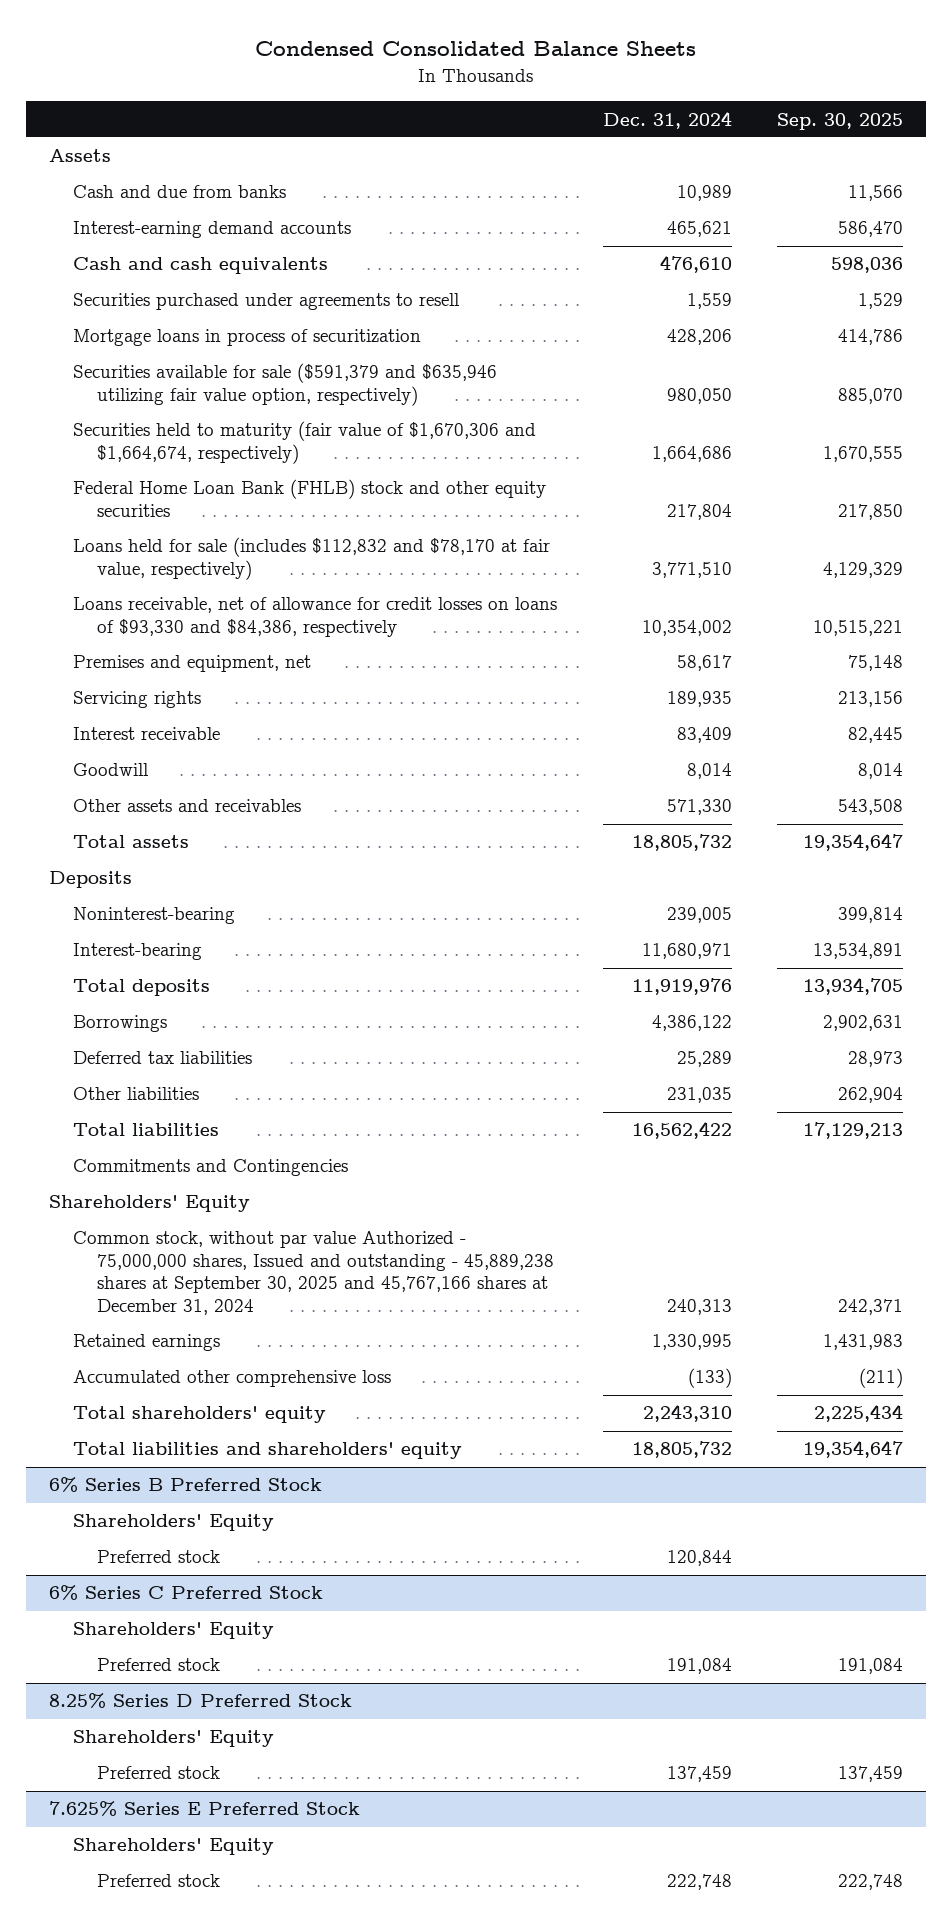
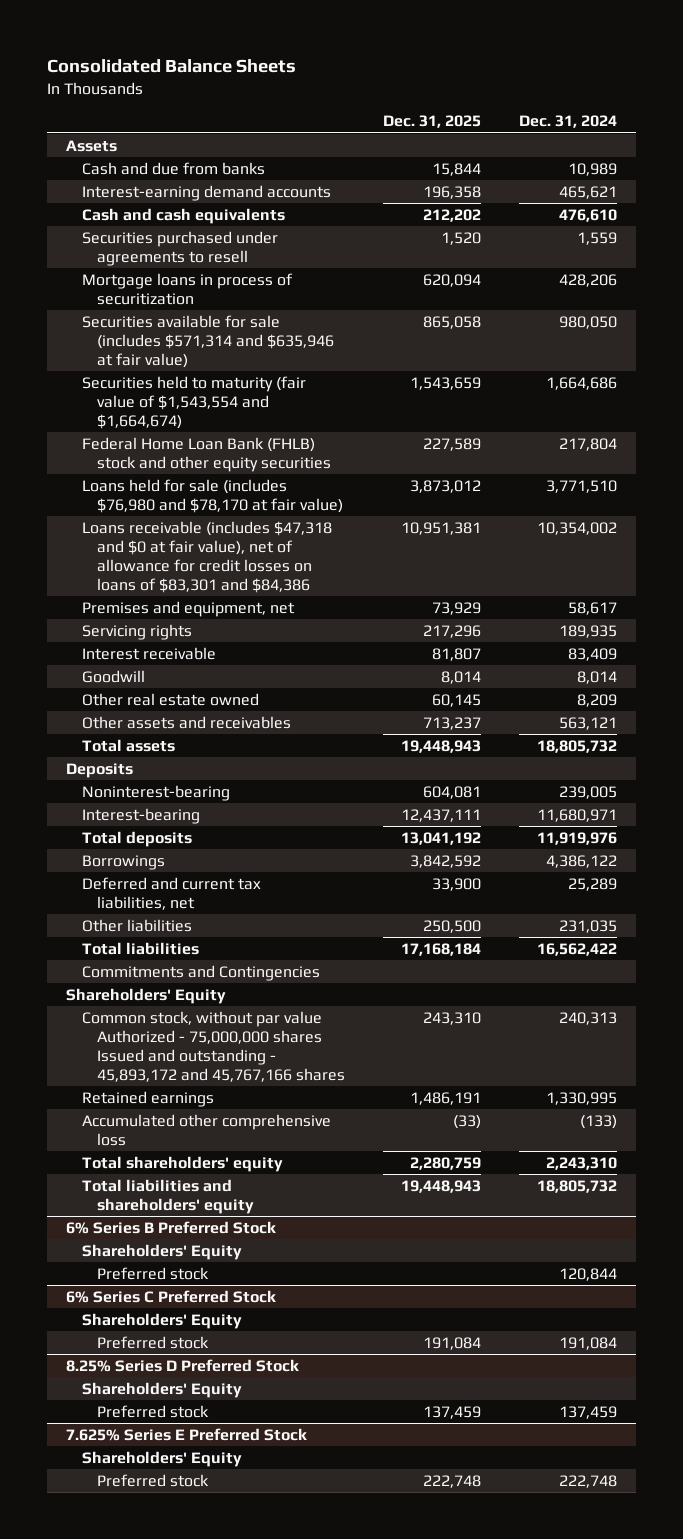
- Condensed Consolidated Balance Sheets
+ Consolidated Balance Sheets
- | Dec. 31, 2024 | Sep. 30, 2025
+ | Dec. 31, 2025 | Dec. 31, 2024
- Securities available for sale ($591,379 and $635,946 utilizing fair value option, respectively) | 980,050 | 885,070
- Securities held to maturity (fair value of $1,670,306 and $1,664,674, respectively) | 1,664,686 | 1,670,555
+ Securities available for sale (includes $571,314 and $635,946 at fair value) | 865,058 | 980,050
+ Securities held to maturity (fair value of $1,543,554 and $1,664,674) | 1,543,659 | 1,664,686
- Loans held for sale (includes $112,832 and $78,170 at fair value, respectively) | 3,771,510 | 4,129,329
- Loans receivable, net of allowance for credit losses on loans of $93,330 and $84,386, respectively | 10,354,002 | 10,515,221
+ Loans held for sale (includes $76,980 and $78,170 at fair value) | 3,873,012 | 3,771,510
+ Loans receivable (includes $47,318 and $0 at fair value), net of allowance for credit losses on loans of $83,301 and $84,386 | 10,951,381 | 10,354,002
- Other assets and receivables | 571,330 | 543,508
+ Other real estate owned | 60,145 | 8,209
+ Other assets and receivables | 713,237 | 563,121
- Deferred tax liabilities | 25,289 | 28,973
+ Deferred and current tax liabilities, net | 33,900 | 25,289
- Common stock, without par value Authorized - 75,000,000 shares, Issued and outstanding - 45,889,238 shares at September 30, 2025 and 45,767,166 shares at December 31, 2024 | 240,313 | 242,371
+ Common stock, without par value Authorized - 75,000,000 shares Issued and outstanding - 45,893,172 and 45,767,166 shares | 243,310 | 240,313

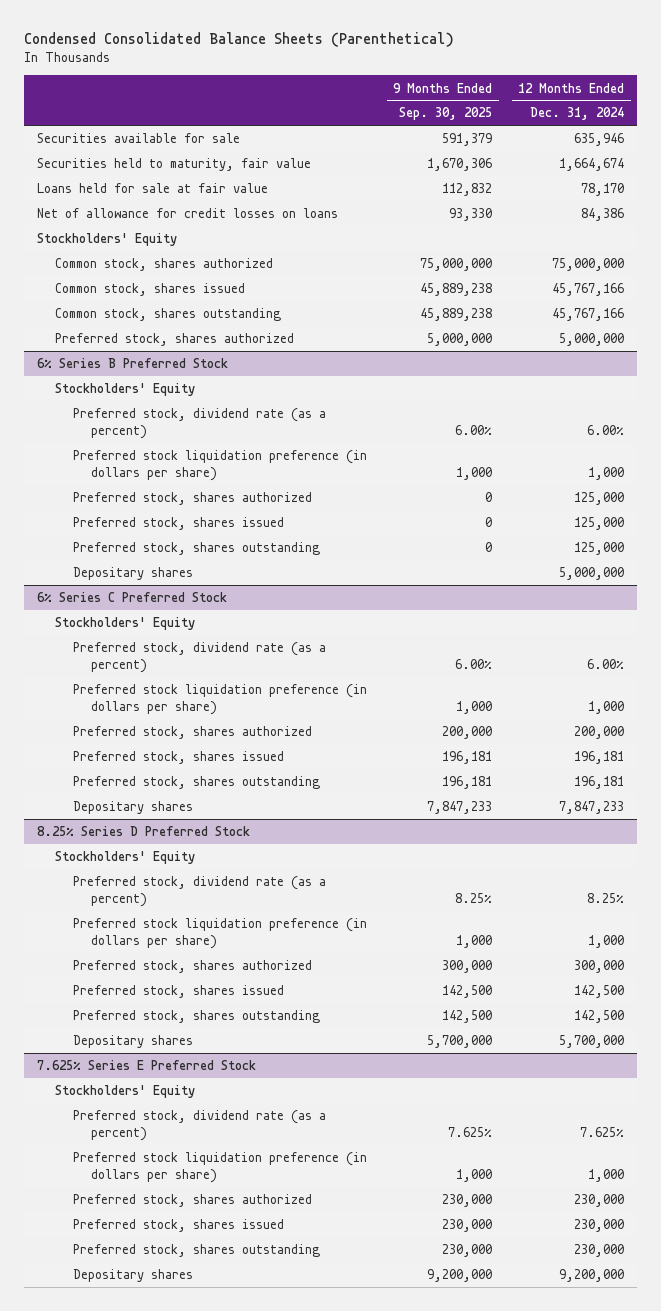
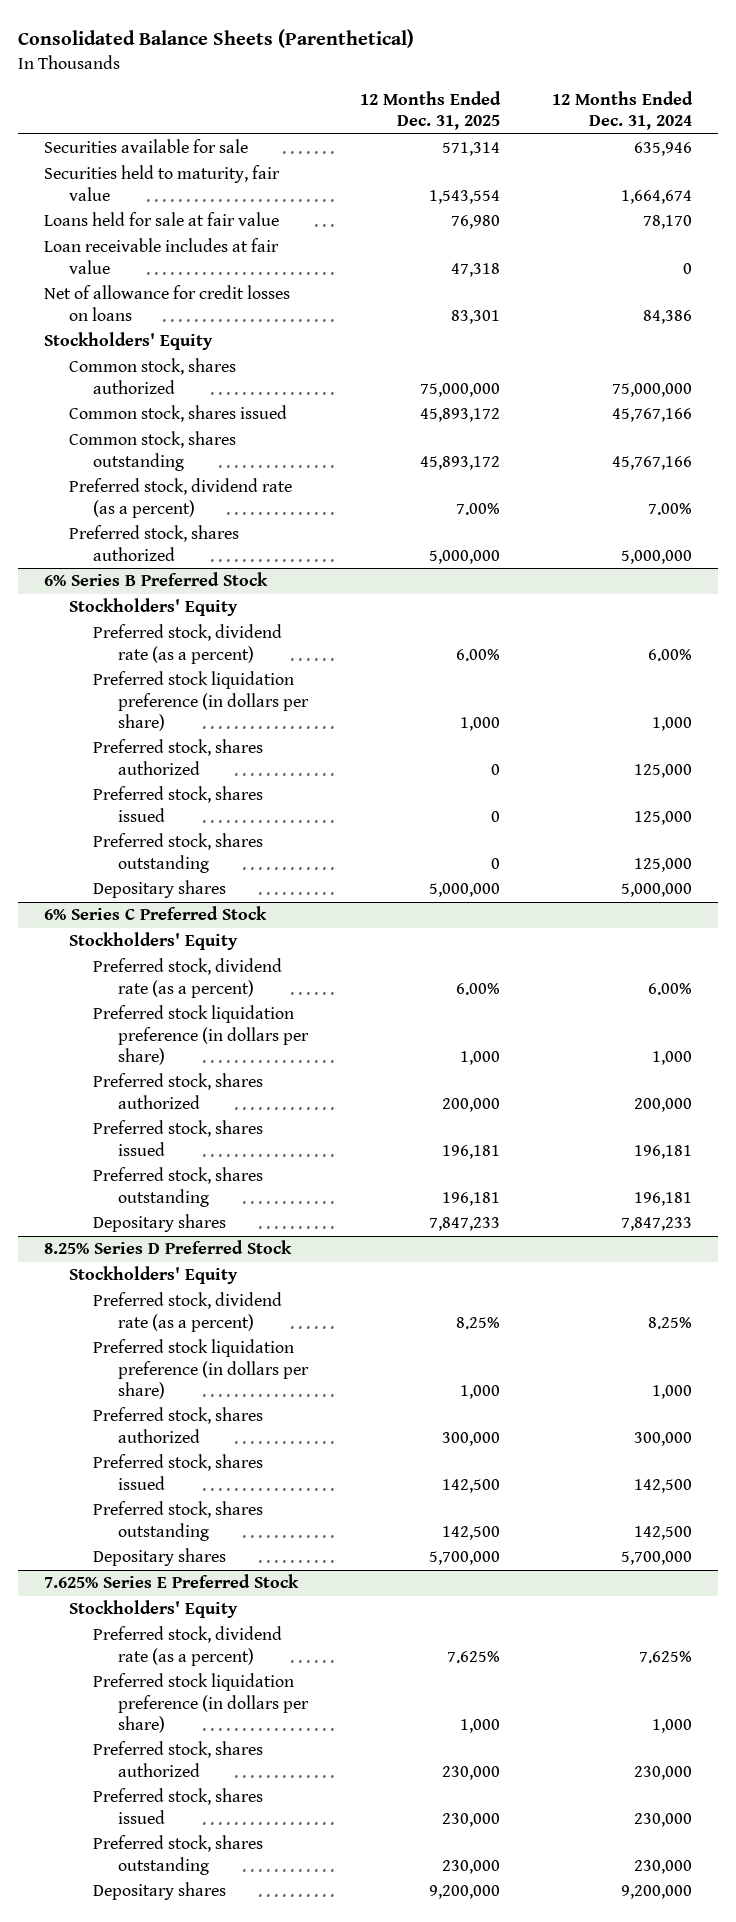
- Condensed Consolidated Balance Sheets (Parenthetical)
+ Consolidated Balance Sheets (Parenthetical)
- | 9 Months Ended Sep. 30, 2025 | 12 Months Ended Dec. 31, 2024
+ | 12 Months Ended Dec. 31, 2025 | 12 Months Ended Dec. 31, 2024
+ Loan receivable includes at fair value | 47,318 | 0
+ Preferred stock, dividend rate (as a percent) | 7.00% | 7.00%

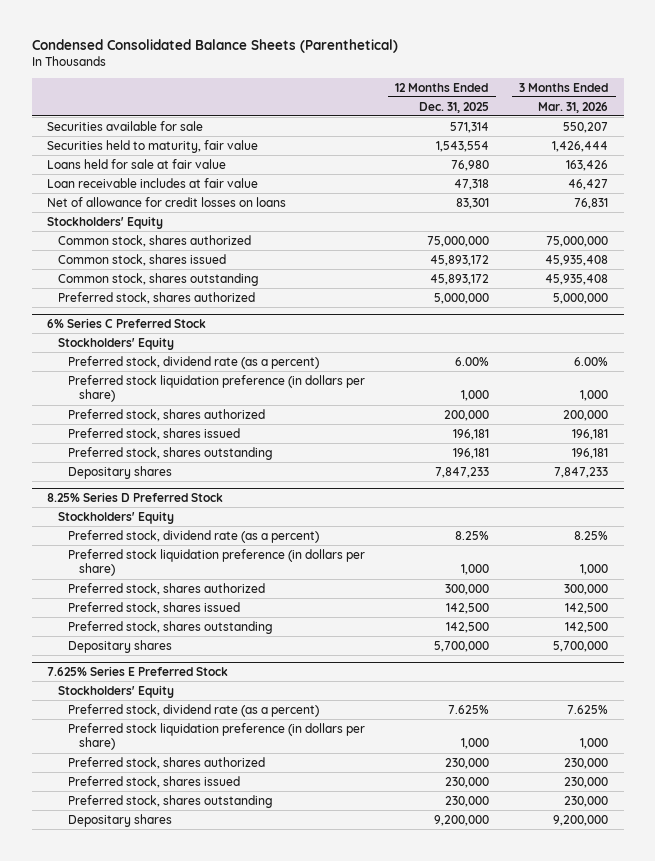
- Consolidated Balance Sheets (Parenthetical)
+ Condensed Consolidated Balance Sheets (Parenthetical)
- | 12 Months Ended Dec. 31, 2025 | 12 Months Ended Dec. 31, 2024
+ | 12 Months Ended Dec. 31, 2025 | 3 Months Ended Mar. 31, 2026
- Preferred stock, dividend rate (as a percent) | 7.00% | 7.00%
- 6% Series B Preferred Stock
- Stockholders' Equity
- Preferred stock, dividend rate (as a percent) | 6.00% | 6.00%
- Preferred stock liquidation preference (in dollars per share) | 1,000 | 1,000
- Preferred stock, shares authorized | 0 | 125,000
- Preferred stock, shares issued | 0 | 125,000
- Preferred stock, shares outstanding | 0 | 125,000
- Depositary shares | 5,000,000 | 5,000,000

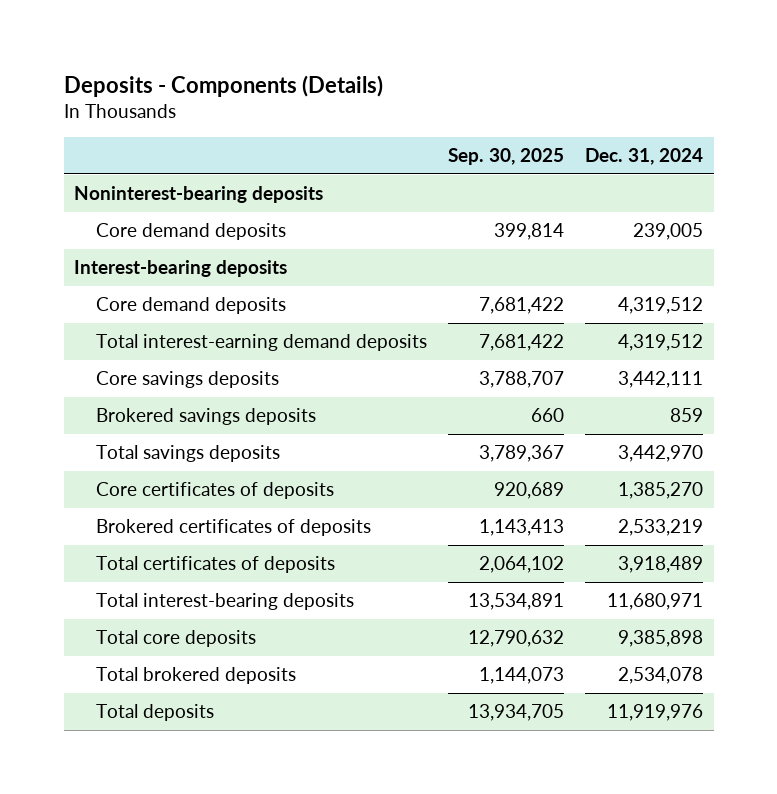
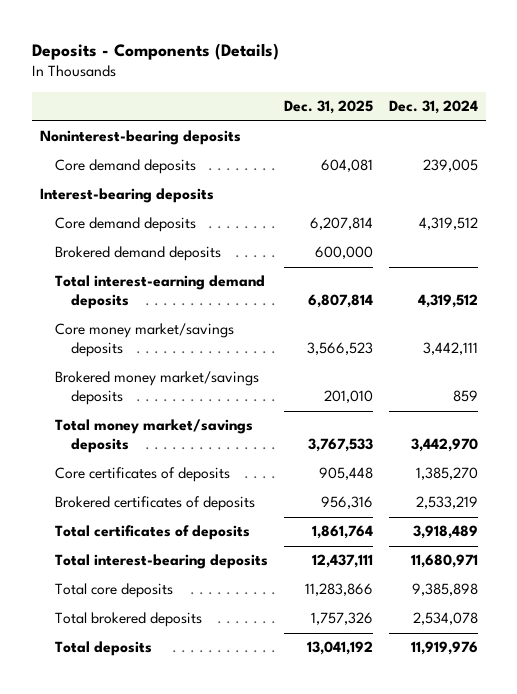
- | Sep. 30, 2025 | Dec. 31, 2024
+ | Dec. 31, 2025 | Dec. 31, 2024
+ Brokered demand deposits | 600,000 |
- Core savings deposits | 3,788,707 | 3,442,111
- Brokered savings deposits | 660 | 859
- Total savings deposits | 3,789,367 | 3,442,970
+ Core money market/savings deposits | 3,566,523 | 3,442,111
+ Brokered money market/savings deposits | 201,010 | 859
+ Total money market/savings deposits | 3,767,533 | 3,442,970

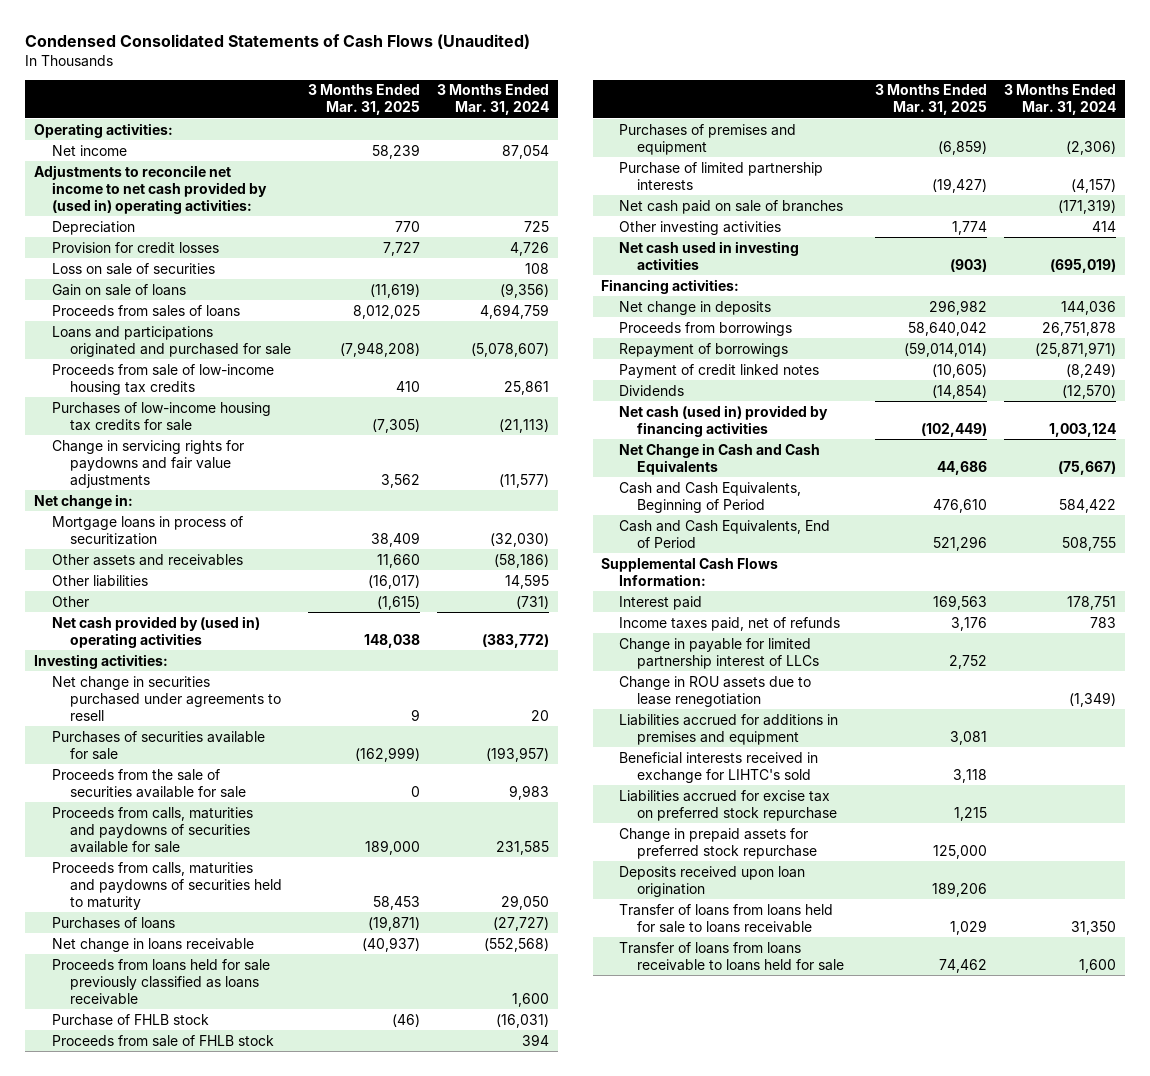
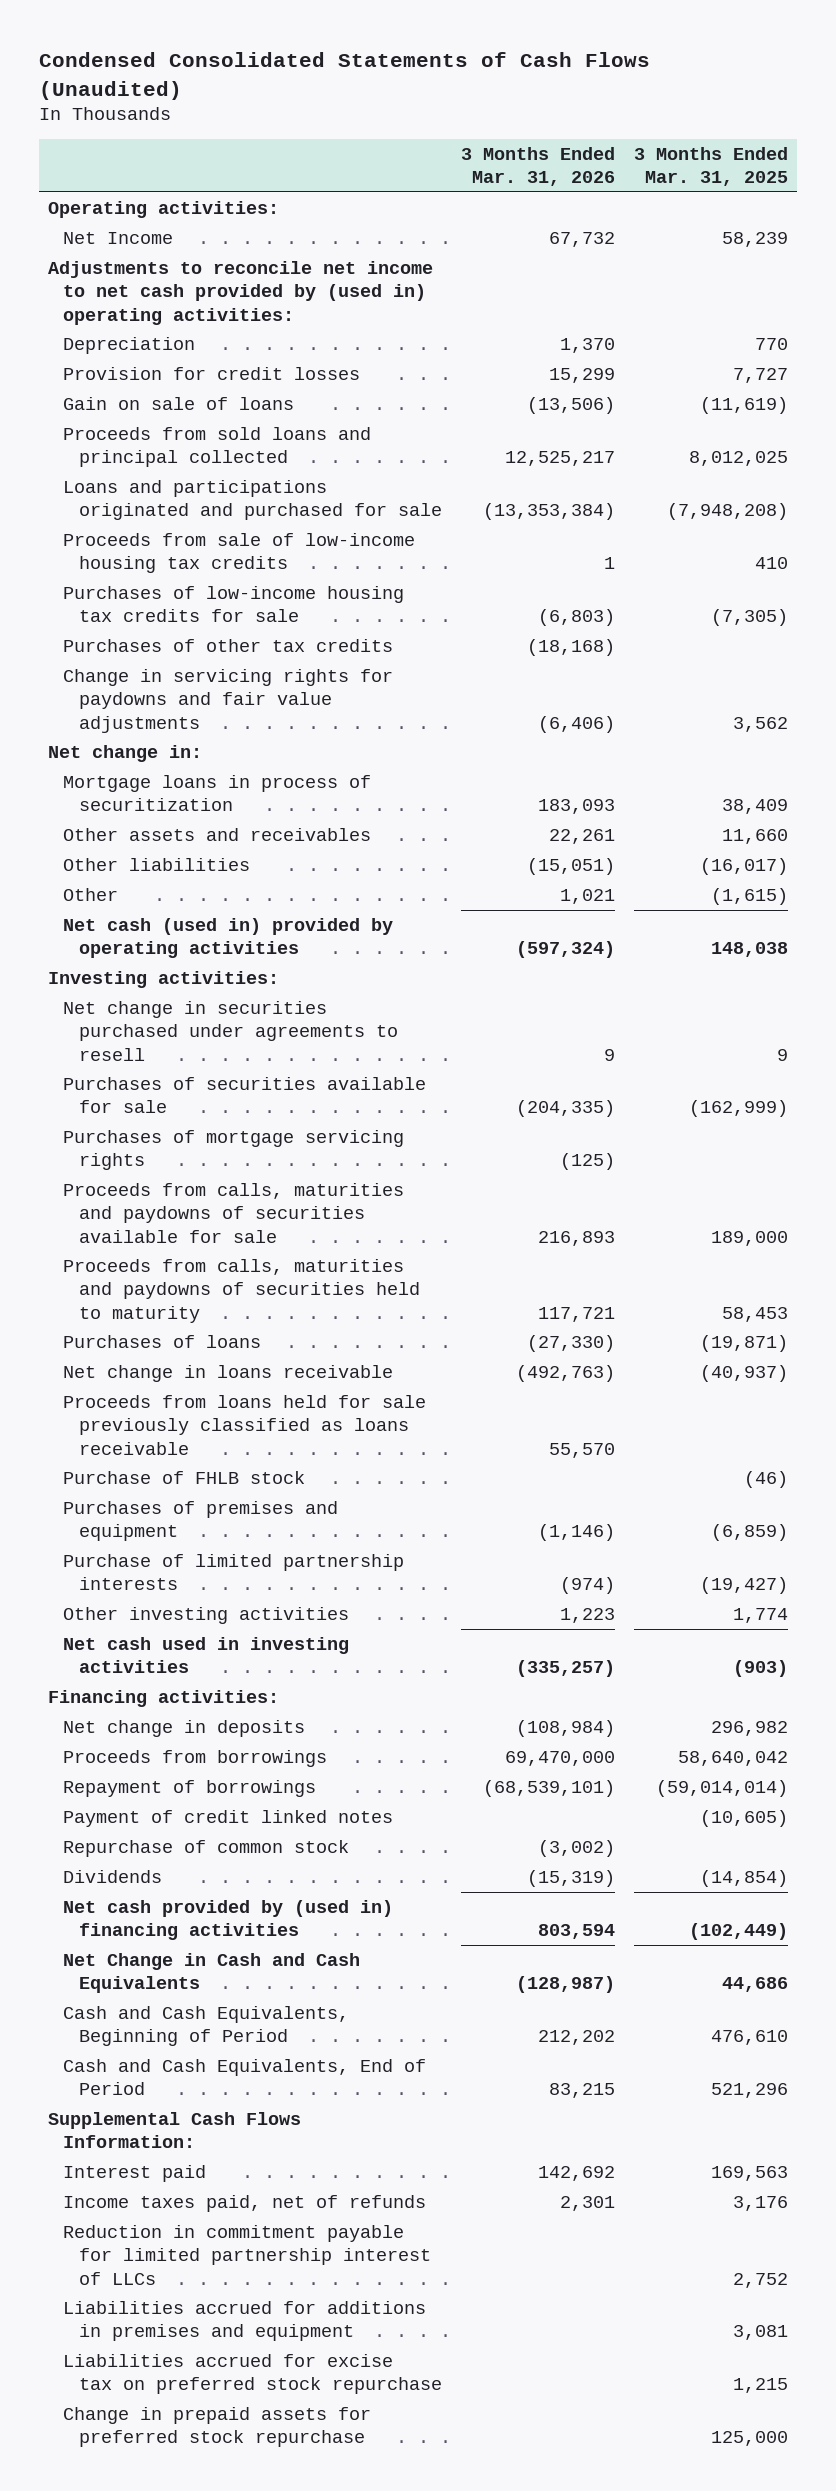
- | 3 Months Ended Mar. 31, 2025 | 3 Months Ended Mar. 31, 2024
+ | 3 Months Ended Mar. 31, 2026 | 3 Months Ended Mar. 31, 2025
- Net income | 58,239 | 87,054
+ Net Income | 67,732 | 58,239
- Loss on sale of securities | | 108
- Proceeds from sales of loans | 8,012,025 | 4,694,759
+ Proceeds from sold loans and principal collected | 12,525,217 | 8,012,025
+ Purchases of other tax credits | (18,168) |
- Net cash provided by (used in) operating activities | 148,038 | (383,772)
+ Net cash (used in) provided by operating activities | (597,324) | 148,038
- Proceeds from the sale of securities available for sale | 0 | 9,983
+ Purchases of mortgage servicing rights | (125) |
- Proceeds from sale of FHLB stock | | 394
- Net cash paid on sale of branches | | (171,319)
+ Repurchase of common stock | (3,002) |
- Net cash (used in) provided by financing activities | (102,449) | 1,003,124
+ Net cash provided by (used in) financing activities | 803,594 | (102,449)
- Change in payable for limited partnership interest of LLCs | 2,752 |
- Change in ROU assets due to lease renegotiation | | (1,349)
+ Reduction in commitment payable for limited partnership interest of LLCs | | 2,752
- Beneficial interests received in exchange for LIHTC's sold | 3,118 |
- Deposits received upon loan origination | 189,206 |
- Transfer of loans from loans held for sale to loans receivable | 1,029 | 31,350
- Transfer of loans from loans receivable to loans held for sale | 74,462 | 1,600

